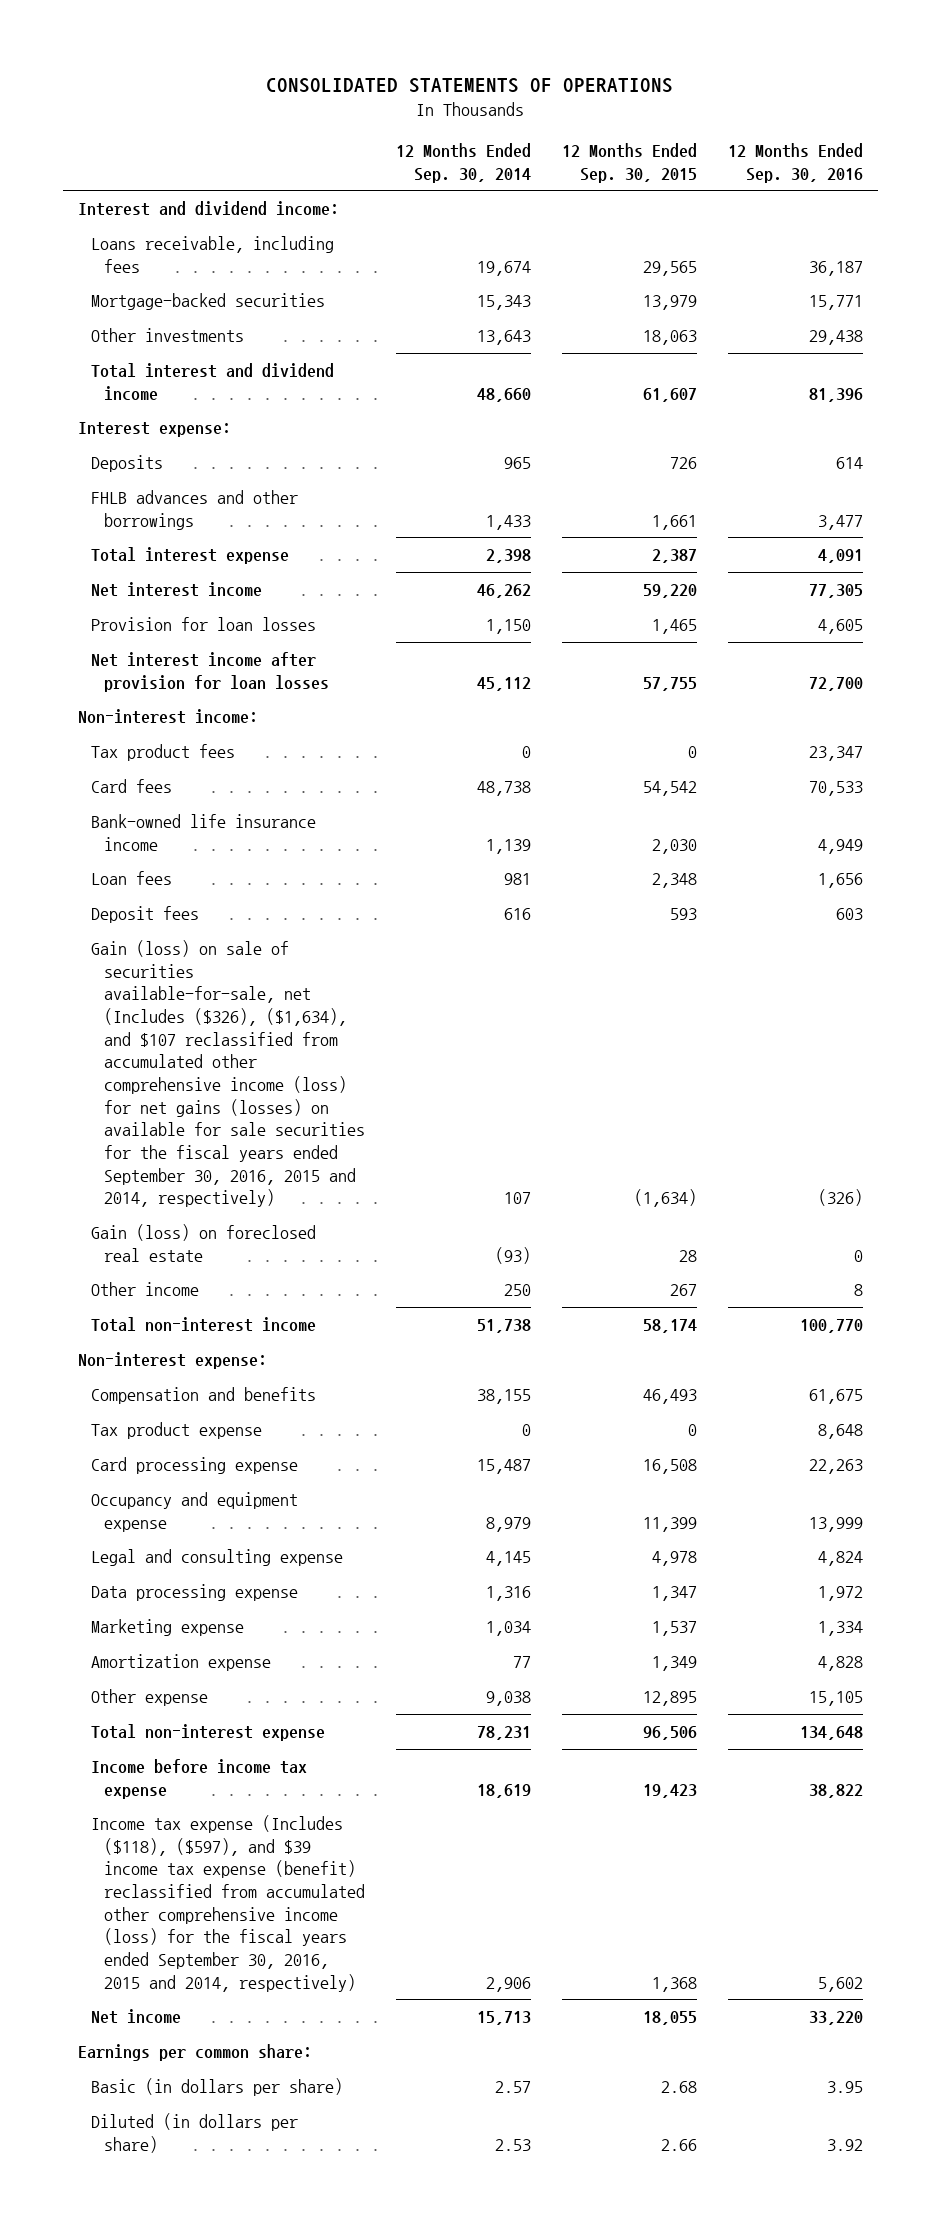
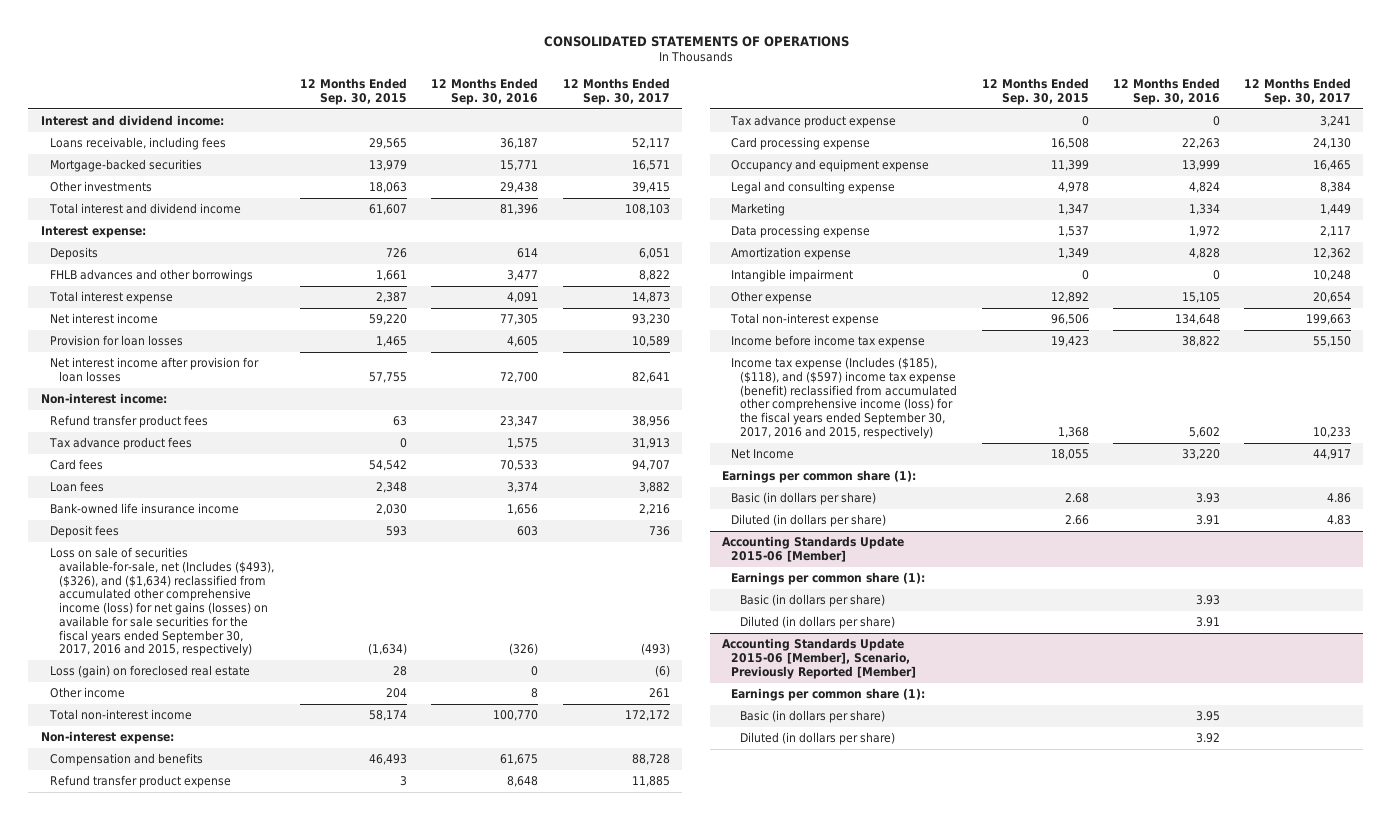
- | 12 Months Ended Sep. 30, 2014 | 12 Months Ended Sep. 30, 2015 | 12 Months Ended Sep. 30, 2016
+ | 12 Months Ended Sep. 30, 2015 | 12 Months Ended Sep. 30, 2016 | 12 Months Ended Sep. 30, 2017
- Tax product fees | 0 | 0 | 23,347
+ Refund transfer product fees | 63 | 23,347 | 38,956
+ Tax advance product fees | 0 | 1,575 | 31,913
- Bank-owned life insurance income | 1,139 | 2,030 | 4,949
- Loan fees | 981 | 2,348 | 1,656
+ Loan fees | 2,348 | 3,374 | 3,882
+ Bank-owned life insurance income | 2,030 | 1,656 | 2,216
- Gain (loss) on sale of securities available-for-sale, net (Includes ($326), ($1,634), and $107 reclassified from accumulated other comprehensive income (loss) for net gains (losses) on available for sale securities for the fiscal years ended September 30, 2016, 2015 and 2014, respectively) | 107 | (1,634) | (326)
- Gain (loss) on foreclosed real estate | (93) | 28 | 0
- Other income | 250 | 267 | 8
+ Loss on sale of securities available-for-sale, net (Includes ($493), ($326), and ($1,634) reclassified from accumulated other comprehensive income (loss) for net gains (losses) on available for sale securities for the fiscal years ended September 30, 2017, 2016 and 2015, respectively) | (1,634) | (326) | (493)
+ Loss (gain) on foreclosed real estate | 28 | 0 | (6)
+ Other income | 204 | 8 | 261
- Tax product expense | 0 | 0 | 8,648
+ Refund transfer product expense | 3 | 8,648 | 11,885
+ Tax advance product expense | 0 | 0 | 3,241
- Data processing expense | 1,316 | 1,347 | 1,972
- Marketing expense | 1,034 | 1,537 | 1,334
+ Marketing | 1,347 | 1,334 | 1,449
+ Data processing expense | 1,537 | 1,972 | 2,117
- Other expense | 9,038 | 12,895 | 15,105
+ Intangible impairment | 0 | 0 | 10,248
+ Other expense | 12,892 | 15,105 | 20,654
- Income tax expense (Includes ($118), ($597), and $39 income tax expense (benefit) reclassified from accumulated other comprehensive income (loss) for the fiscal years ended September 30, 2016, 2015 and 2014, respectively) | 2,906 | 1,368 | 5,602
- Net income | 15,713 | 18,055 | 33,220
- Earnings per common share:
- Basic (in dollars per share) | 2.57 | 2.68 | 3.95
- Diluted (in dollars per share) | 2.53 | 2.66 | 3.92
+ Income tax expense (Includes ($185), ($118), and ($597) income tax expense (benefit) reclassified from accumulated other comprehensive income (loss) for the fiscal years ended September 30, 2017, 2016 and 2015, respectively) | 1,368 | 5,602 | 10,233
+ Net Income | 18,055 | 33,220 | 44,917
+ Earnings per common share (1):
+ Basic (in dollars per share) | 2.68 | 3.93 | 4.86
+ Diluted (in dollars per share) | 2.66 | 3.91 | 4.83
+ Accounting Standards Update 2015-06 [Member]
+ Earnings per common share (1):
+ Basic (in dollars per share) | | 3.93 |
+ Diluted (in dollars per share) | | 3.91 |
+ Accounting Standards Update 2015-06 [Member], Scenario, Previously Reported [Member]
+ Earnings per common share (1):
+ Basic (in dollars per share) | | 3.95 |
+ Diluted (in dollars per share) | | 3.92 |

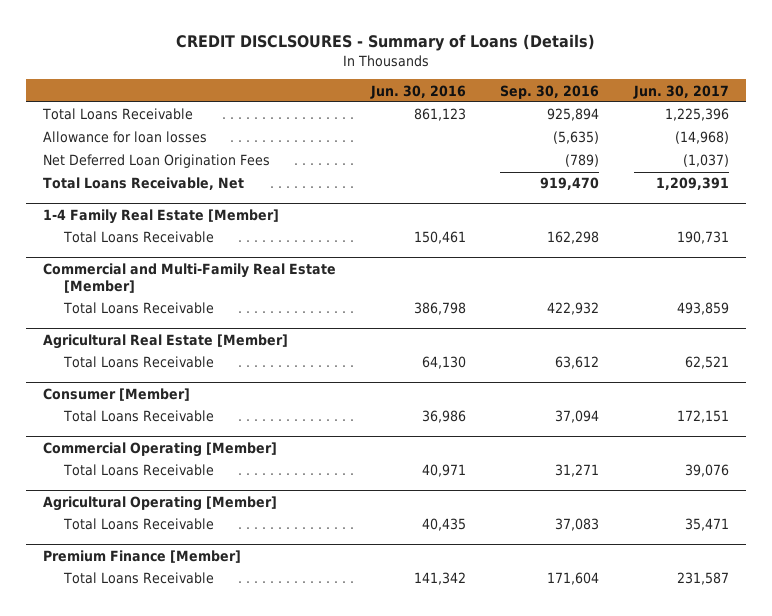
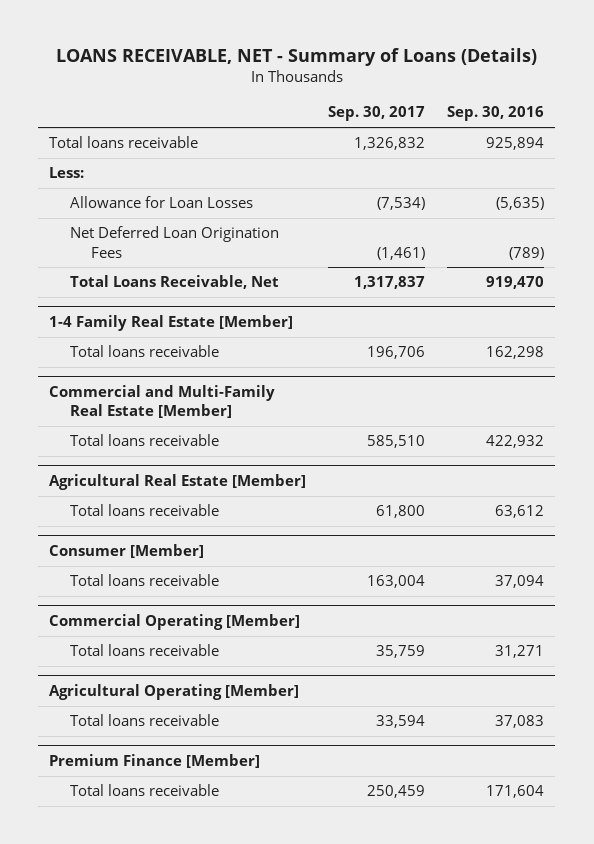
- CREDIT DISCLSOURES - Summary of Loans (Details)
+ LOANS RECEIVABLE, NET - Summary of Loans (Details)
- | Jun. 30, 2016 | Sep. 30, 2016 | Jun. 30, 2017
+ | Sep. 30, 2017 | Sep. 30, 2016
- Total Loans Receivable | 861,123 | 925,894 | 1,225,396
- Allowance for loan losses | | (5,635) | (14,968)
+ Total loans receivable | 1,326,832 | 925,894
+ Less:
+ Allowance for Loan Losses | (7,534) | (5,635)
@ 1-4 Family Real Estate [Member]
- Total Loans Receivable | 150,461 | 162,298 | 190,731
+ Total loans receivable | 196,706 | 162,298
@ Commercial and Multi-Family Real Estate [Member]
- Total Loans Receivable | 386,798 | 422,932 | 493,859
+ Total loans receivable | 585,510 | 422,932
@ Agricultural Real Estate [Member]
- Total Loans Receivable | 64,130 | 63,612 | 62,521
+ Total loans receivable | 61,800 | 63,612
@ Consumer [Member]
- Total Loans Receivable | 36,986 | 37,094 | 172,151
+ Total loans receivable | 163,004 | 37,094
@ Commercial Operating [Member]
- Total Loans Receivable | 40,971 | 31,271 | 39,076
+ Total loans receivable | 35,759 | 31,271
@ Agricultural Operating [Member]
- Total Loans Receivable | 40,435 | 37,083 | 35,471
+ Total loans receivable | 33,594 | 37,083
@ Premium Finance [Member]
- Total Loans Receivable | 141,342 | 171,604 | 231,587
+ Total loans receivable | 250,459 | 171,604

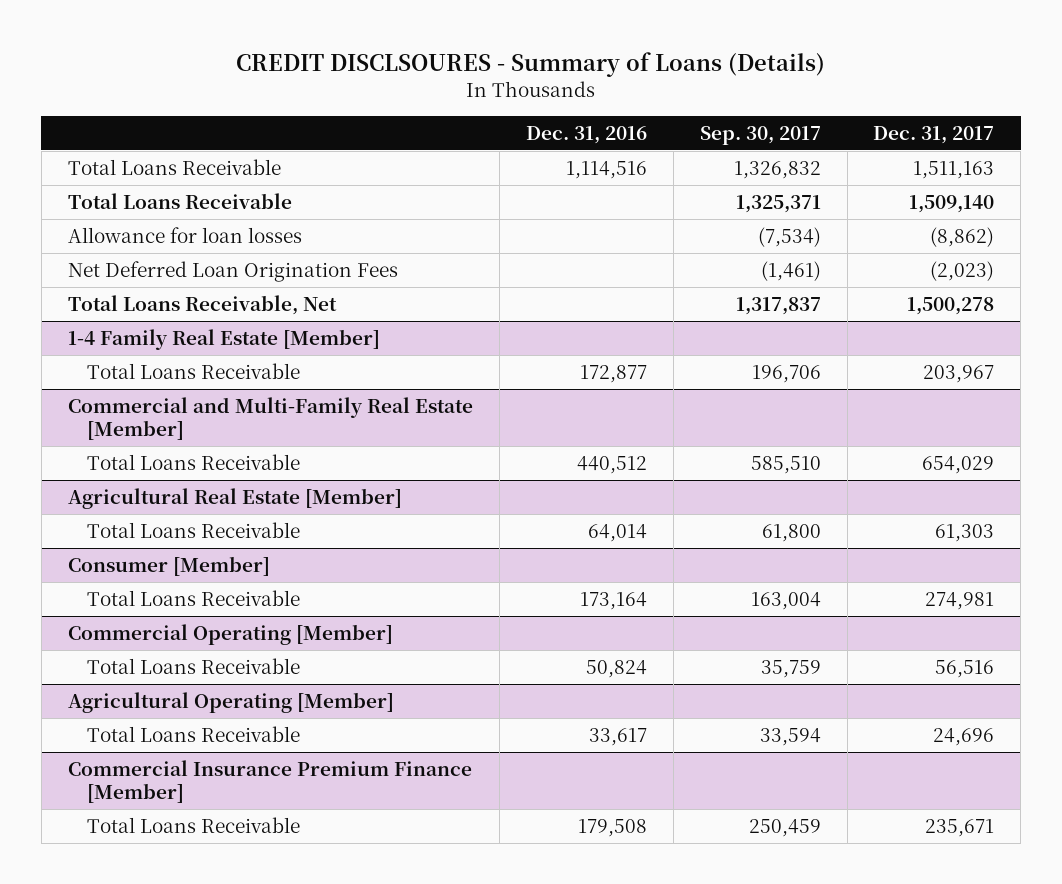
- LOANS RECEIVABLE, NET - Summary of Loans (Details)
+ CREDIT DISCLSOURES - Summary of Loans (Details)
- | Sep. 30, 2017 | Sep. 30, 2016
+ | Dec. 31, 2016 | Sep. 30, 2017 | Dec. 31, 2017
- Total loans receivable | 1,326,832 | 925,894
- Less:
- Allowance for Loan Losses | (7,534) | (5,635)
+ Total Loans Receivable | 1,114,516 | 1,326,832 | 1,511,163
+ Total Loans Receivable | | 1,325,371 | 1,509,140
+ Allowance for loan losses | | (7,534) | (8,862)
@ 1-4 Family Real Estate [Member]
- Total loans receivable | 196,706 | 162,298
+ Total Loans Receivable | 172,877 | 196,706 | 203,967
@ Commercial and Multi-Family Real Estate [Member]
- Total loans receivable | 585,510 | 422,932
+ Total Loans Receivable | 440,512 | 585,510 | 654,029
@ Agricultural Real Estate [Member]
- Total loans receivable | 61,800 | 63,612
+ Total Loans Receivable | 64,014 | 61,800 | 61,303
@ Consumer [Member]
- Total loans receivable | 163,004 | 37,094
+ Total Loans Receivable | 173,164 | 163,004 | 274,981
@ Commercial Operating [Member]
- Total loans receivable | 35,759 | 31,271
+ Total Loans Receivable | 50,824 | 35,759 | 56,516
@ Agricultural Operating [Member]
- Total loans receivable | 33,594 | 37,083
- Premium Finance [Member]
- Total loans receivable | 250,459 | 171,604
@ Agricultural Operating [Member]
+ Total Loans Receivable | 33,617 | 33,594 | 24,696
+ Commercial Insurance Premium Finance [Member]
+ Total Loans Receivable | 179,508 | 250,459 | 235,671

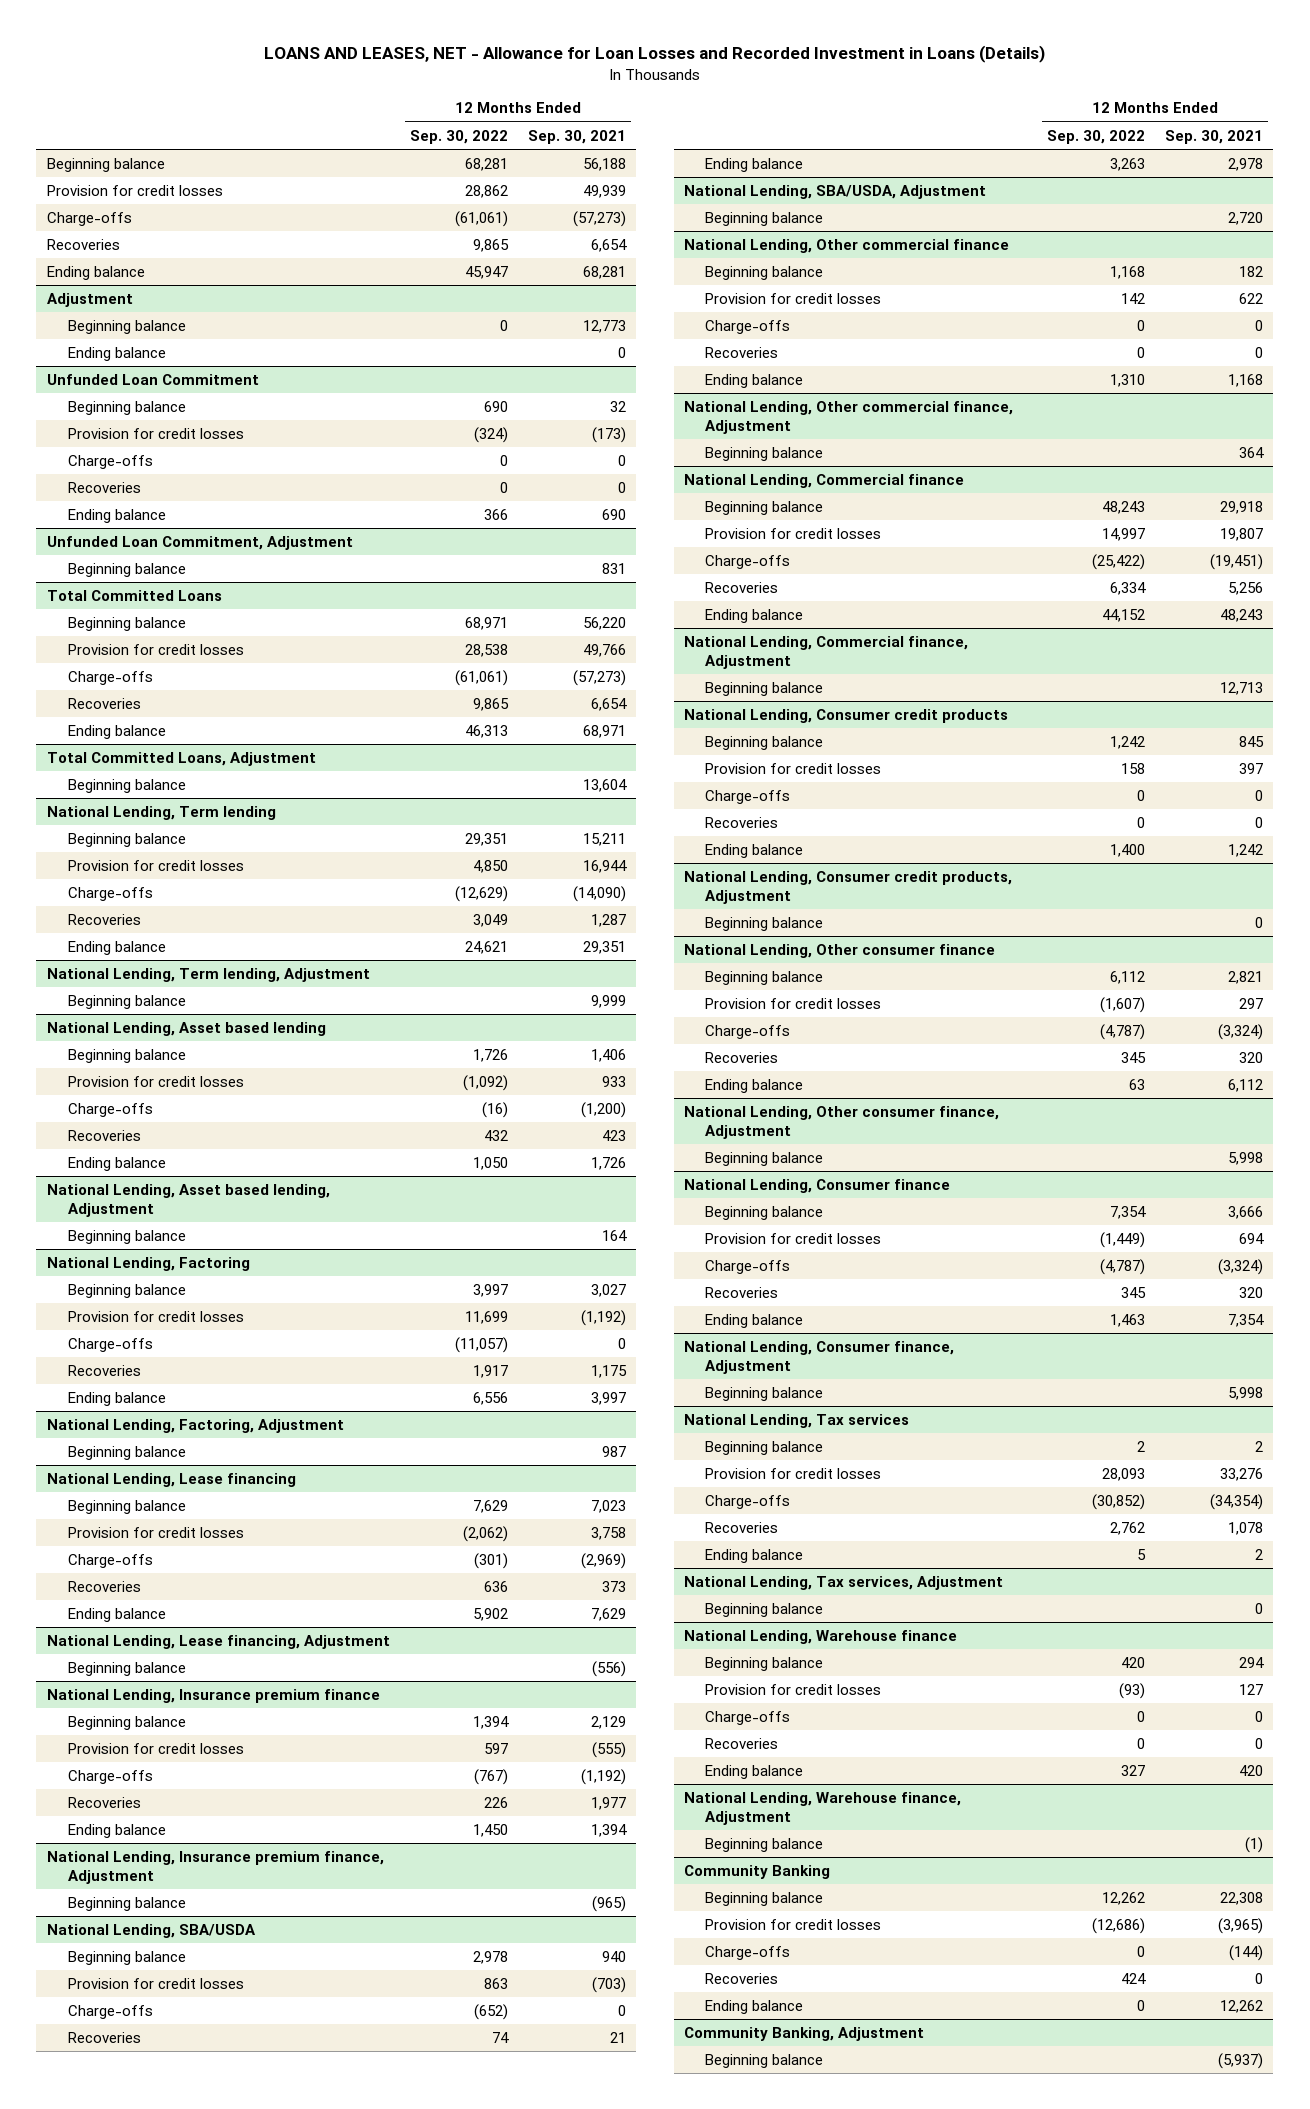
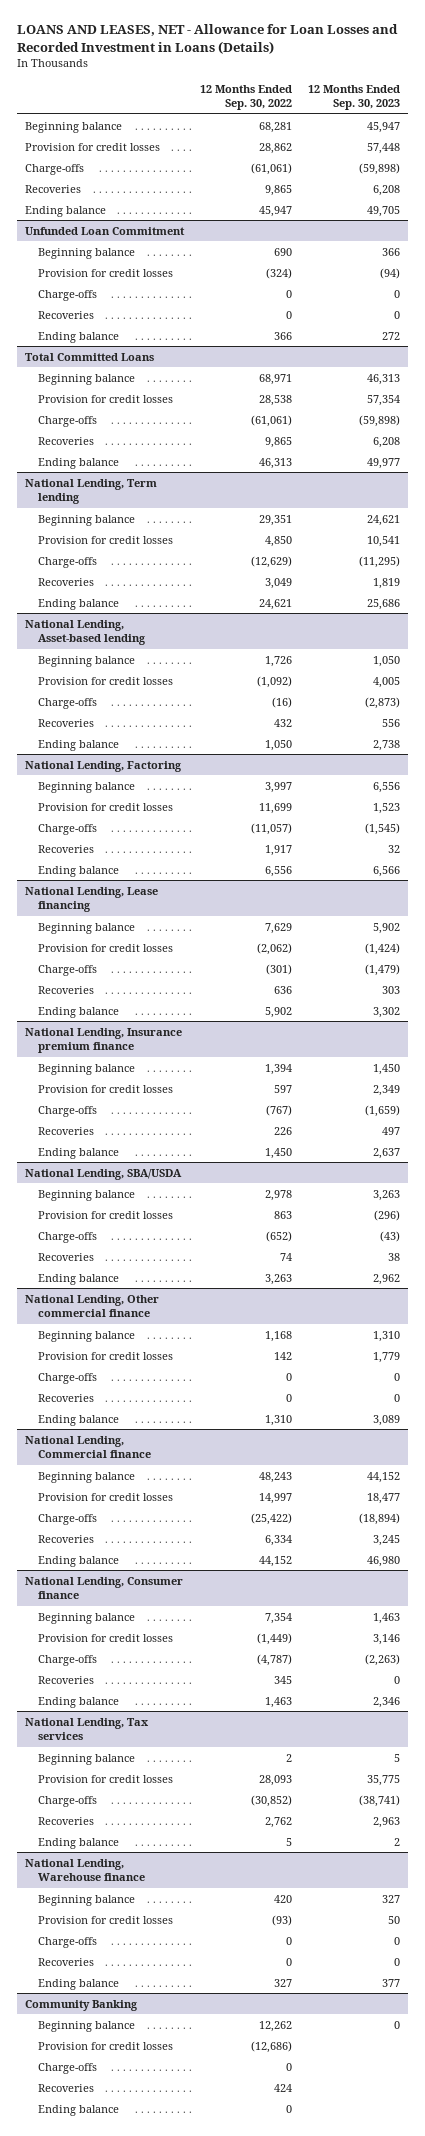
- | 12 Months Ended Sep. 30, 2022 | 12 Months Ended Sep. 30, 2021
+ | 12 Months Ended Sep. 30, 2022 | 12 Months Ended Sep. 30, 2023
- Adjustment
- Beginning balance | 0 | 12,773
- Ending balance | | 0
- Unfunded Loan Commitment, Adjustment
- Beginning balance | | 831
- Total Committed Loans, Adjustment
- Beginning balance | | 13,604
- National Lending, Term lending, Adjustment
- Beginning balance | | 9,999
- National Lending, Asset based lending
+ National Lending, Asset-based lending
- National Lending, Asset based lending, Adjustment
- Beginning balance | | 164
- National Lending, Factoring, Adjustment
- Beginning balance | | 987
- National Lending, Lease financing, Adjustment
- Beginning balance | | (556)
- National Lending, Insurance premium finance, Adjustment
- Beginning balance | | (965)
- National Lending, SBA/USDA, Adjustment
- Beginning balance | | 2,720
- National Lending, Other commercial finance, Adjustment
- Beginning balance | | 364
- National Lending, Commercial finance, Adjustment
- Beginning balance | | 12,713
- National Lending, Consumer credit products
- Beginning balance | 1,242 | 845
- Provision for credit losses | 158 | 397
- Charge-offs | 0 | 0
- Recoveries | 0 | 0
- Ending balance | 1,400 | 1,242
- National Lending, Consumer credit products, Adjustment
- Beginning balance | | 0
- National Lending, Other consumer finance
- Beginning balance | 6,112 | 2,821
- Provision for credit losses | (1,607) | 297
- Charge-offs | (4,787) | (3,324)
- Recoveries | 345 | 320
- Ending balance | 63 | 6,112
- National Lending, Other consumer finance, Adjustment
- Beginning balance | | 5,998
- National Lending, Consumer finance, Adjustment
- Beginning balance | | 5,998
- National Lending, Tax services, Adjustment
- Beginning balance | | 0
- National Lending, Warehouse finance, Adjustment
- Beginning balance | | (1)
- Community Banking, Adjustment
- Beginning balance | | (5,937)

